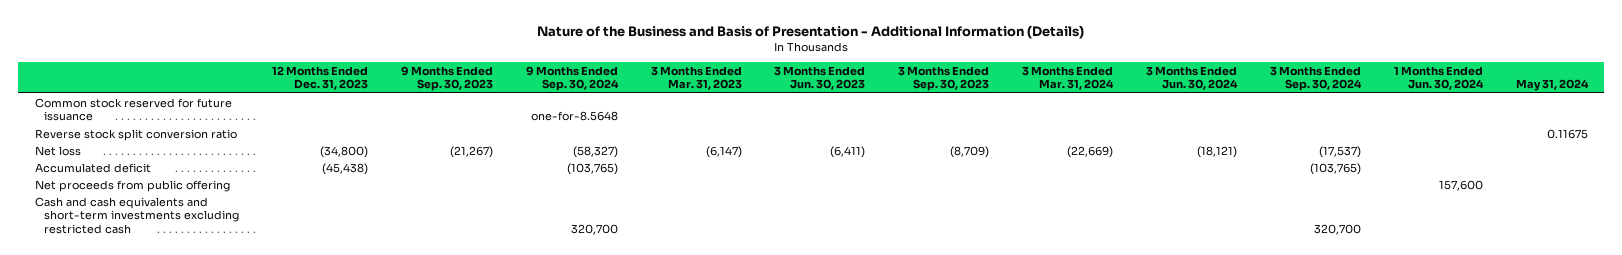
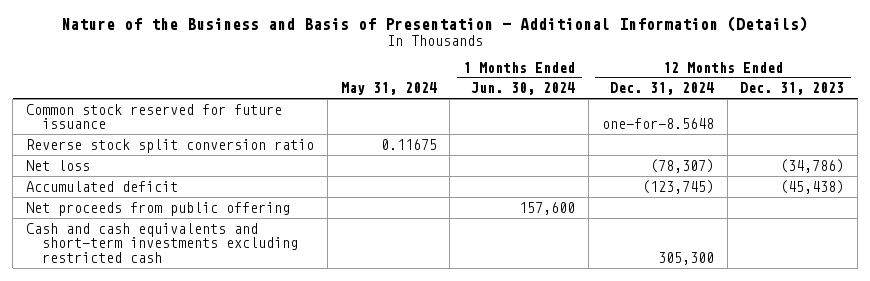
- | 12 Months Ended Dec. 31, 2023 | 9 Months Ended Sep. 30, 2023 | 9 Months Ended Sep. 30, 2024 | 3 Months Ended Mar. 31, 2023 | 3 Months Ended Jun. 30, 2023 | 3 Months Ended Sep. 30, 2023 | 3 Months Ended Mar. 31, 2024 | 3 Months Ended Jun. 30, 2024 | 3 Months Ended Sep. 30, 2024 | 1 Months Ended Jun. 30, 2024 | May 31, 2024
+ | May 31, 2024 | 1 Months Ended Jun. 30, 2024 | 12 Months Ended Dec. 31, 2024 | 12 Months Ended Dec. 31, 2023
- Net loss | (34,800) | (21,267) | (58,327) | (6,147) | (6,411) | (8,709) | (22,669) | (18,121) | (17,537) | |
+ Net loss | | | (78,307) | (34,786)

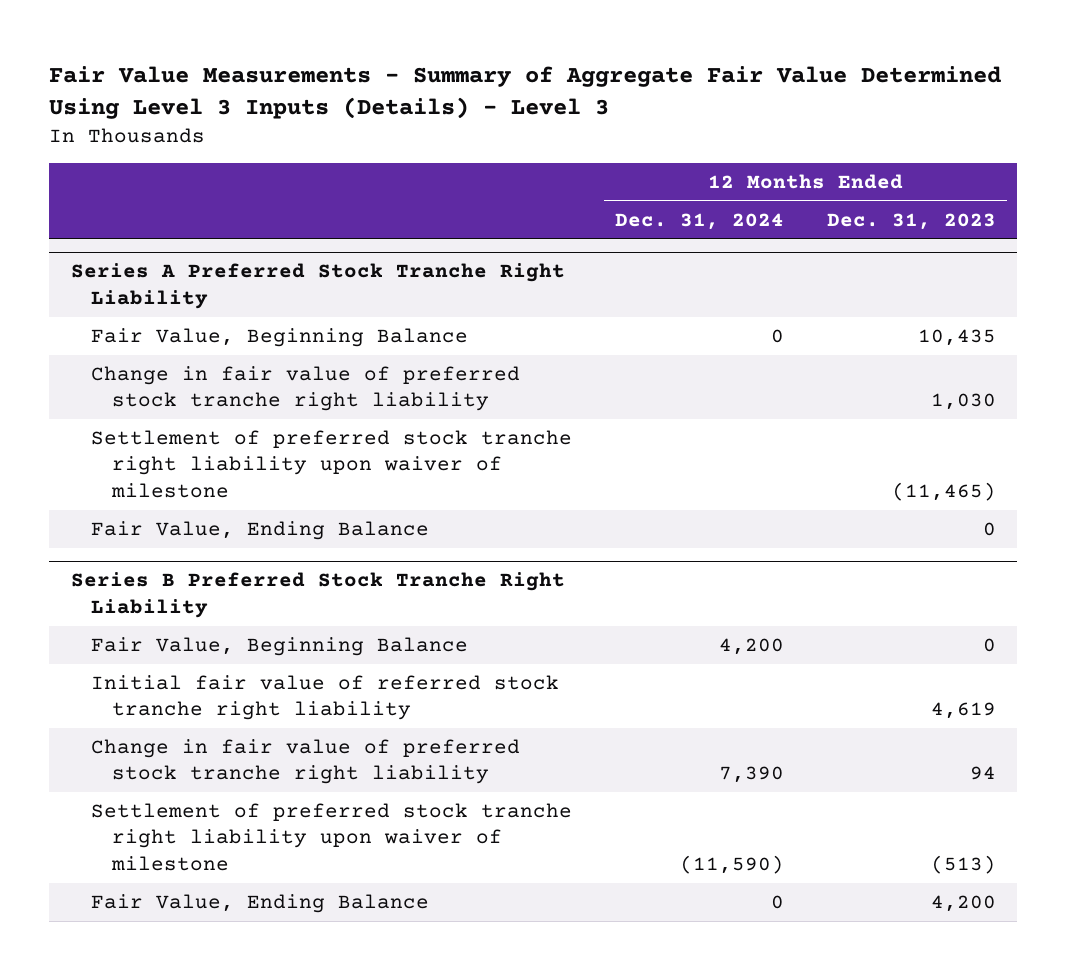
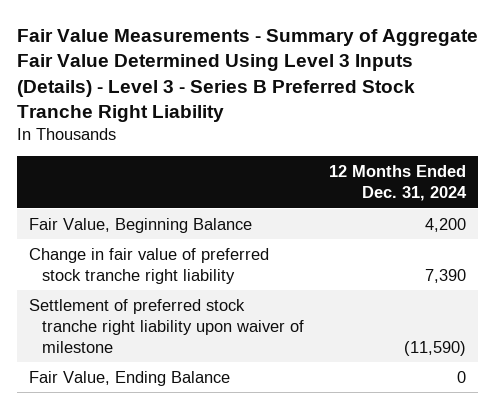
- Fair Value Measurements - Summary of Aggregate Fair Value Determined Using Level 3 Inputs (Details) - Level 3
+ Fair Value Measurements - Summary of Aggregate Fair Value Determined Using Level 3 Inputs (Details) - Level 3 - Series B Preferred Stock Tranche Right Liability
- | 12 Months Ended Dec. 31, 2024 | 12 Months Ended Dec. 31, 2023
+ | 12 Months Ended Dec. 31, 2024
- Series A Preferred Stock Tranche Right Liability
- Fair Value, Beginning Balance | 0 | 10,435
- Change in fair value of preferred stock tranche right liability | | 1,030
- Settlement of preferred stock tranche right liability upon waiver of milestone | | (11,465)
- Fair Value, Ending Balance | | 0
- Series B Preferred Stock Tranche Right Liability
- Initial fair value of referred stock tranche right liability | | 4,619

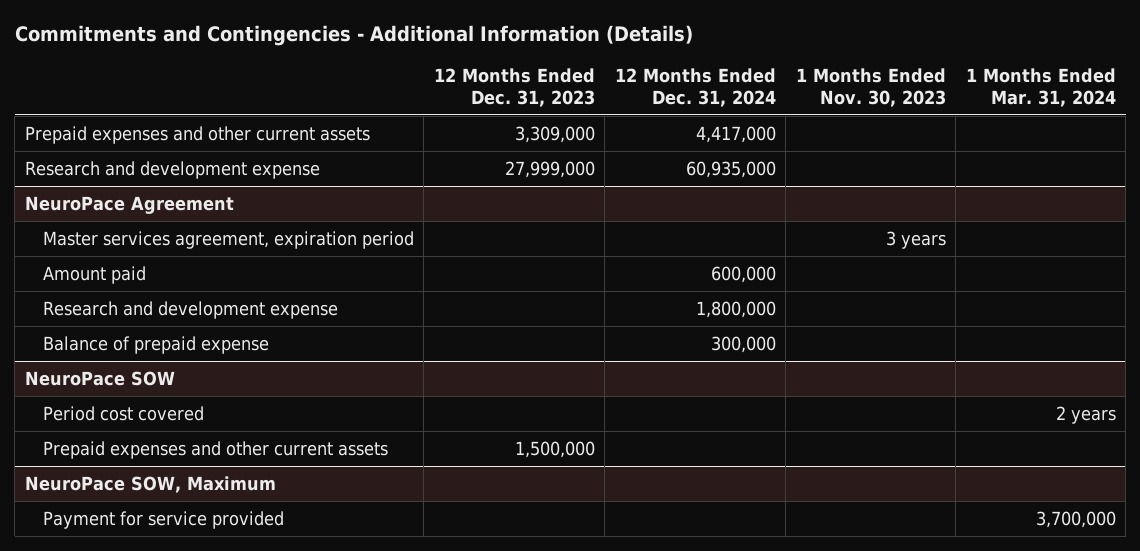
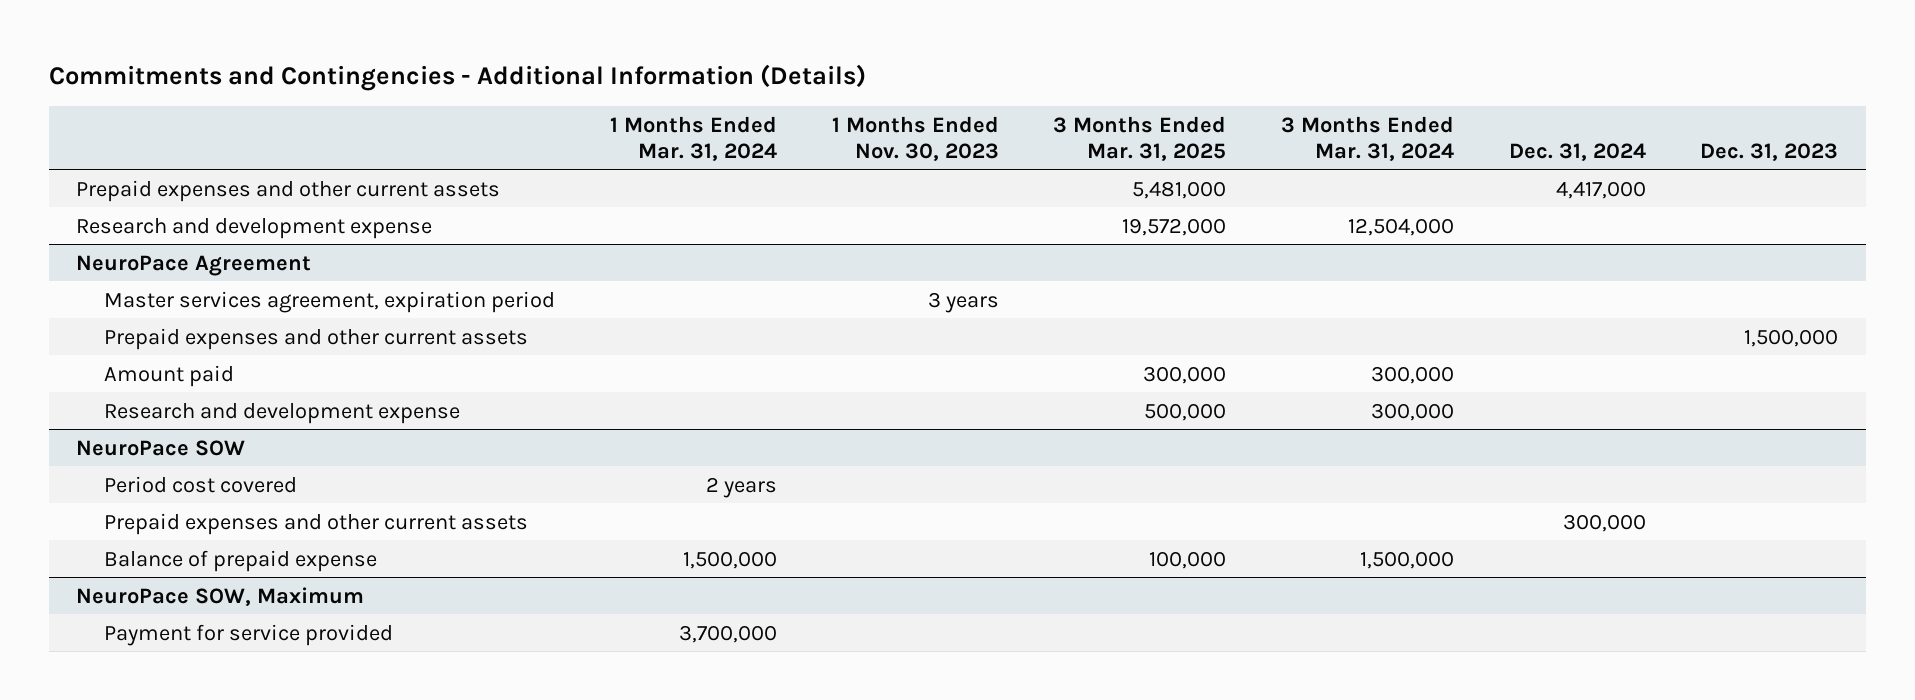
- | 12 Months Ended Dec. 31, 2023 | 12 Months Ended Dec. 31, 2024 | 1 Months Ended Nov. 30, 2023 | 1 Months Ended Mar. 31, 2024
+ | 1 Months Ended Mar. 31, 2024 | 1 Months Ended Nov. 30, 2023 | 3 Months Ended Mar. 31, 2025 | 3 Months Ended Mar. 31, 2024 | Dec. 31, 2024 | Dec. 31, 2023
@ NeuroPace Agreement
+ Prepaid expenses and other current assets | | | | | | 1,500,000
- Balance of prepaid expense | | 300,000 | |
@ NeuroPace SOW
+ Balance of prepaid expense | 1,500,000 | | 100,000 | 1,500,000 | |

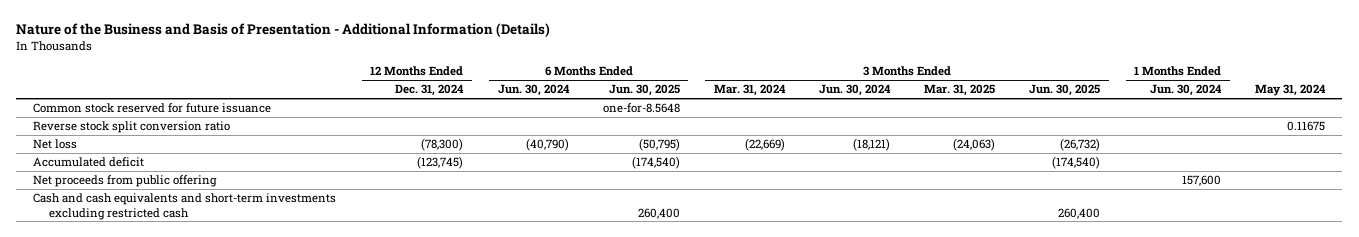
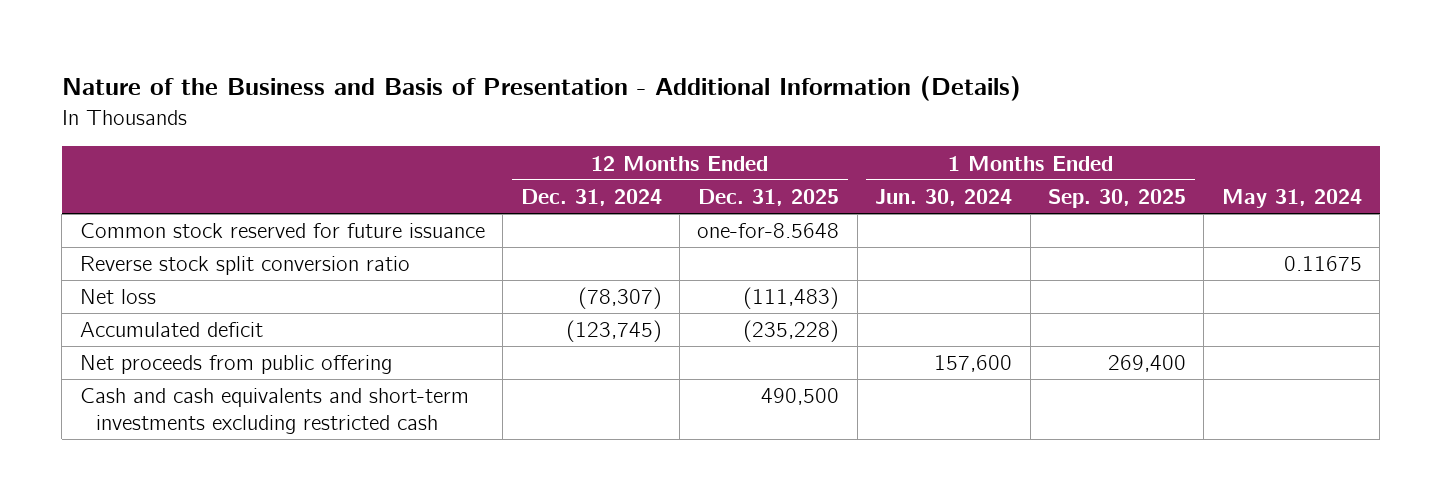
- | 12 Months Ended Dec. 31, 2024 | 6 Months Ended Jun. 30, 2024 | 6 Months Ended Jun. 30, 2025 | 3 Months Ended Mar. 31, 2024 | 3 Months Ended Jun. 30, 2024 | 3 Months Ended Mar. 31, 2025 | 3 Months Ended Jun. 30, 2025 | 1 Months Ended Jun. 30, 2024 | May 31, 2024
+ | 12 Months Ended Dec. 31, 2024 | 12 Months Ended Dec. 31, 2025 | 1 Months Ended Jun. 30, 2024 | 1 Months Ended Sep. 30, 2025 | May 31, 2024
- Net loss | (78,300) | (40,790) | (50,795) | (22,669) | (18,121) | (24,063) | (26,732) | |
+ Net loss | (78,307) | (111,483) | | |

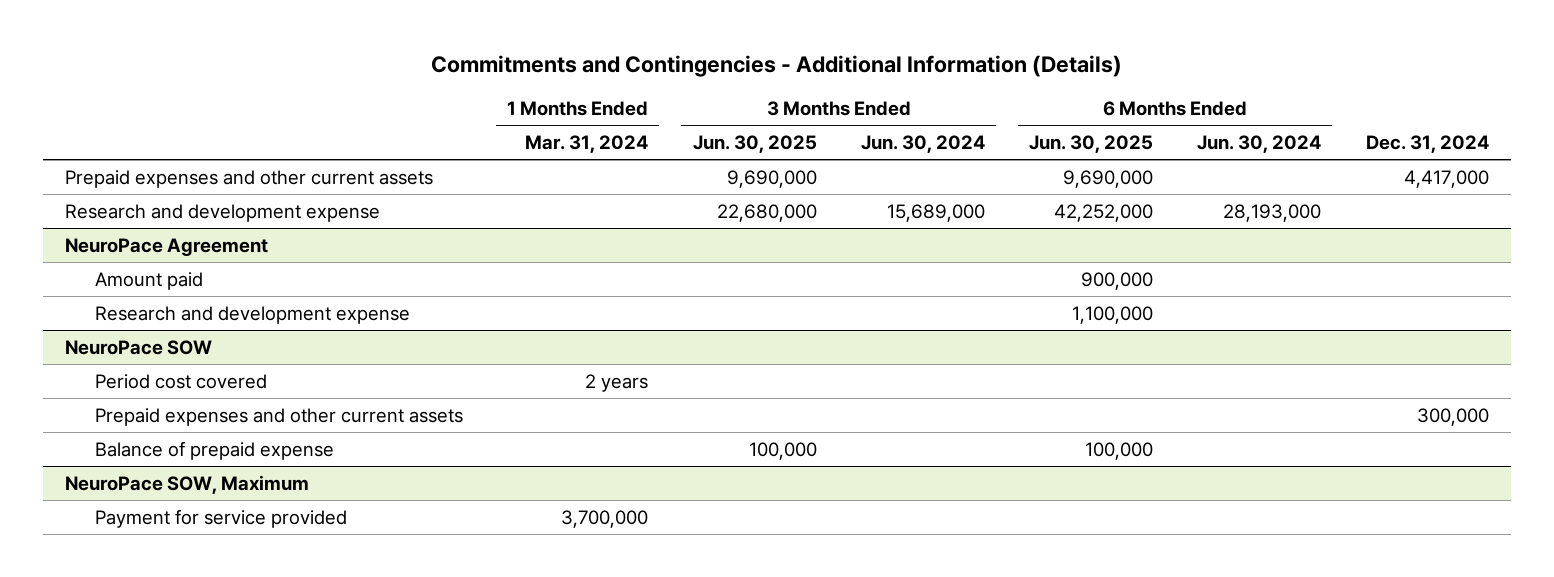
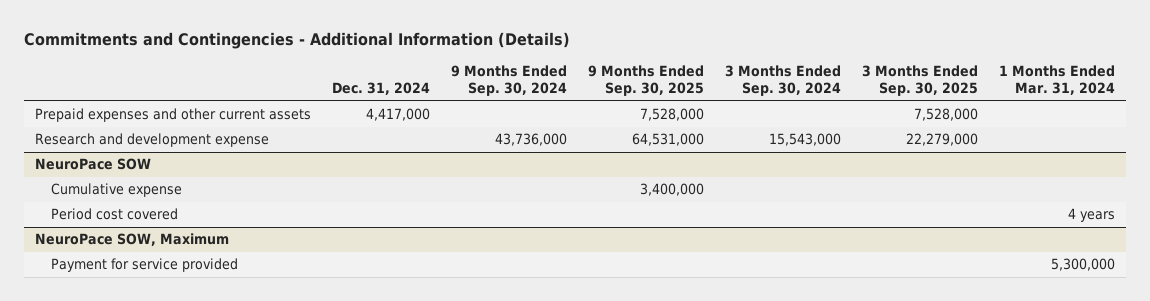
- | 1 Months Ended Mar. 31, 2024 | 3 Months Ended Jun. 30, 2025 | 3 Months Ended Jun. 30, 2024 | 6 Months Ended Jun. 30, 2025 | 6 Months Ended Jun. 30, 2024 | Dec. 31, 2024
+ | Dec. 31, 2024 | 9 Months Ended Sep. 30, 2024 | 9 Months Ended Sep. 30, 2025 | 3 Months Ended Sep. 30, 2024 | 3 Months Ended Sep. 30, 2025 | 1 Months Ended Mar. 31, 2024
- NeuroPace Agreement
- Amount paid | | | | 900,000 | |
- Research and development expense | | | | 1,100,000 | |
@ NeuroPace SOW
- Period cost covered | 2 years | | | | |
- Prepaid expenses and other current assets | | | | | | 300,000
- Balance of prepaid expense | | 100,000 | | 100,000 | |
+ Cumulative expense | | | 3,400,000 | | |
+ Period cost covered | | | | | | 4 years
@ NeuroPace SOW, Maximum
- Payment for service provided | 3,700,000 | | | | |
+ Payment for service provided | | | | | | 5,300,000

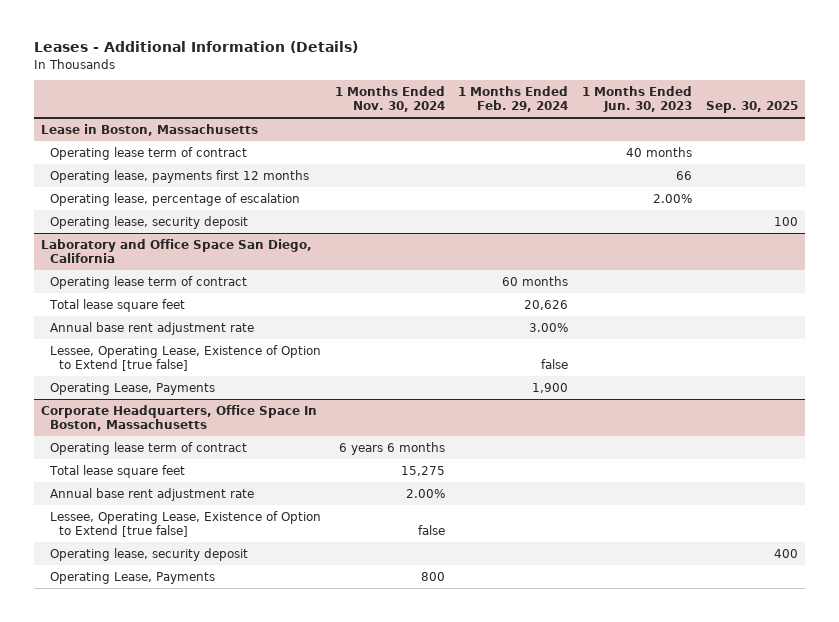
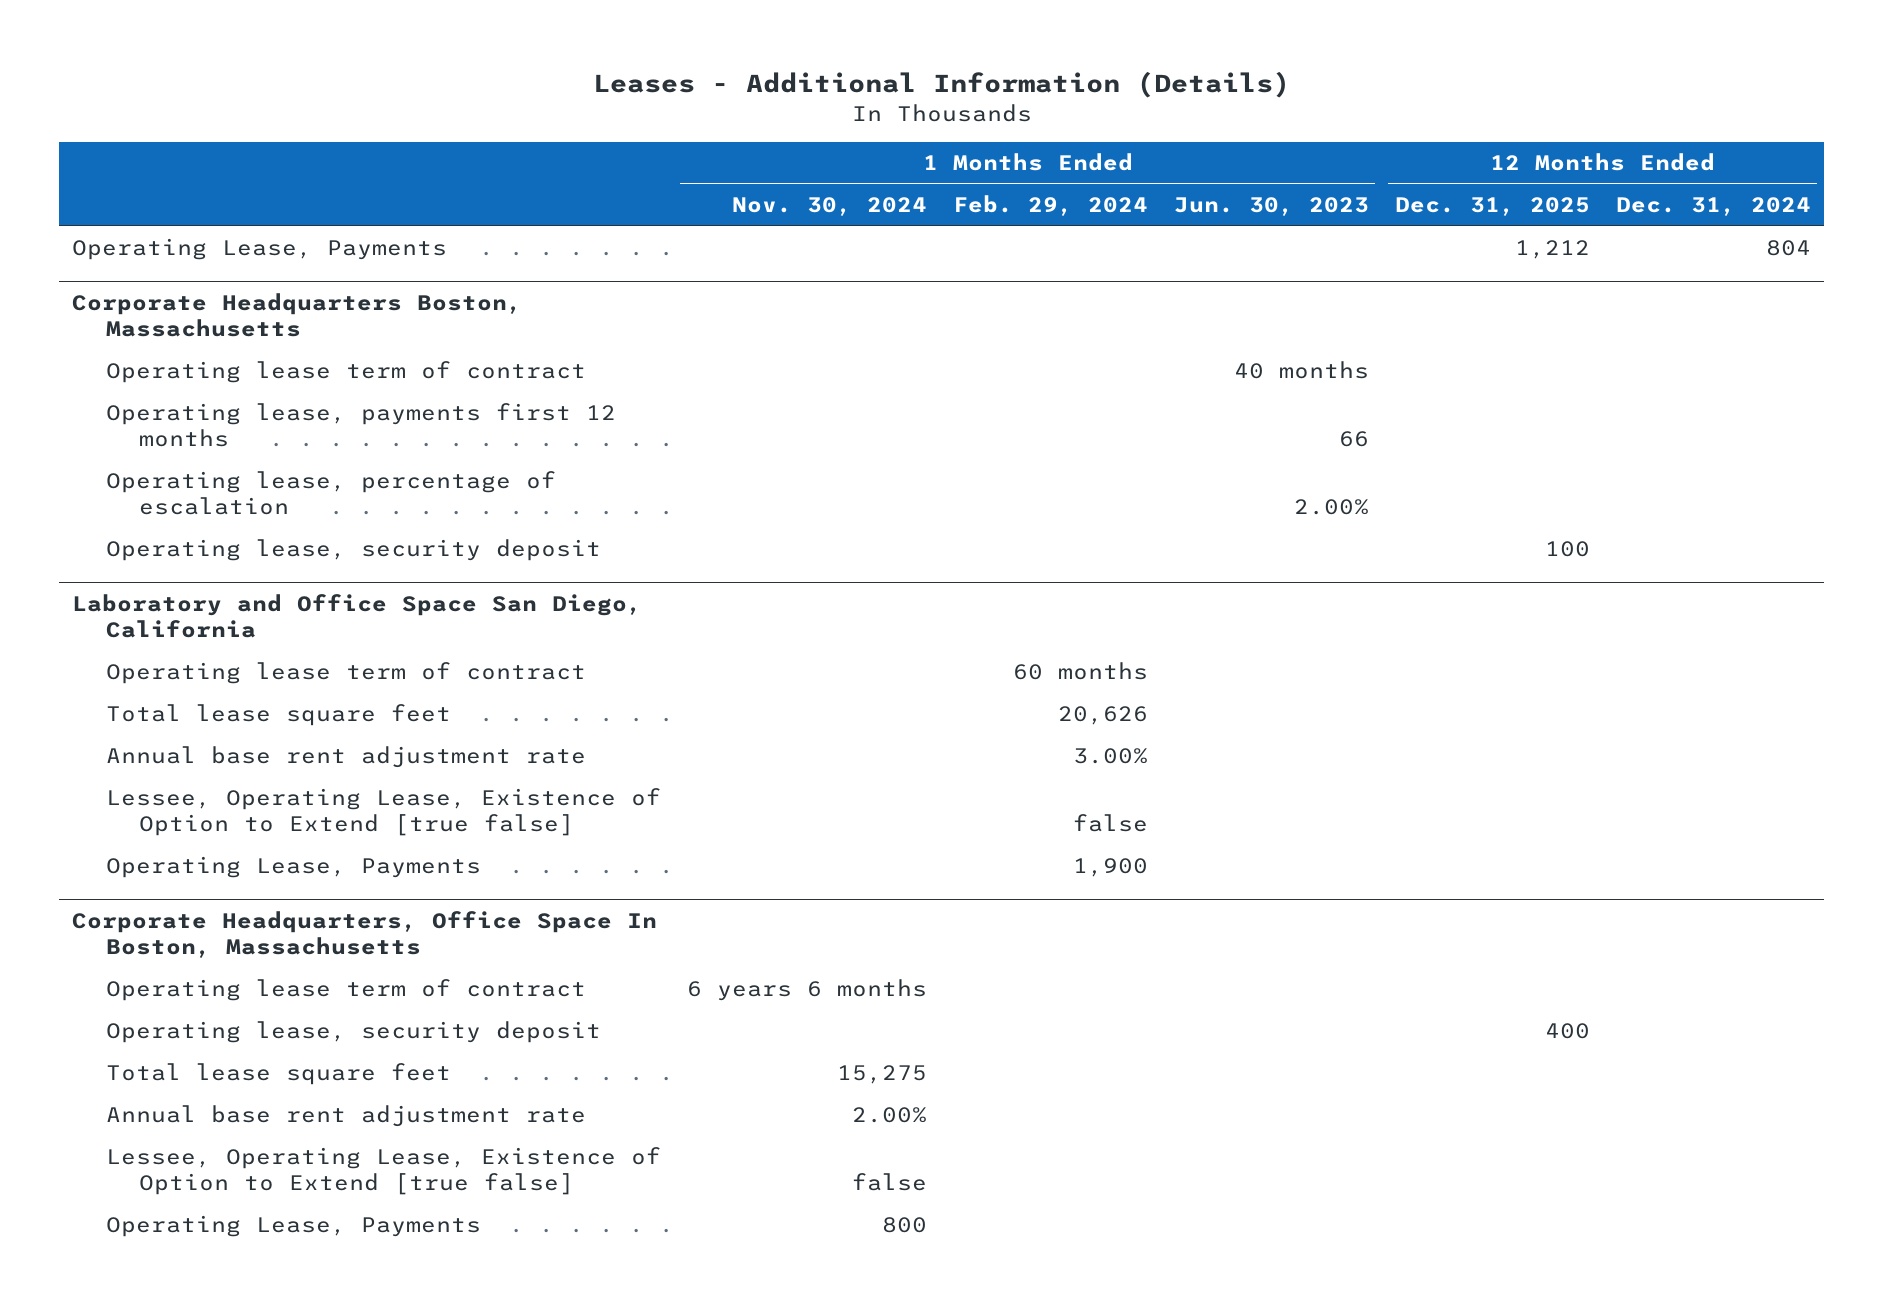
- | 1 Months Ended Nov. 30, 2024 | 1 Months Ended Feb. 29, 2024 | 1 Months Ended Jun. 30, 2023 | Sep. 30, 2025
+ | 1 Months Ended Nov. 30, 2024 | 1 Months Ended Feb. 29, 2024 | 1 Months Ended Jun. 30, 2023 | 12 Months Ended Dec. 31, 2025 | 12 Months Ended Dec. 31, 2024
- Lease in Boston, Massachusetts
+ Operating Lease, Payments | | | | 1,212 | 804
+ Corporate Headquarters Boston, Massachusetts
@ Corporate Headquarters, Office Space In Boston, Massachusetts
moved up: Operating lease, security deposit | | | | 400 |

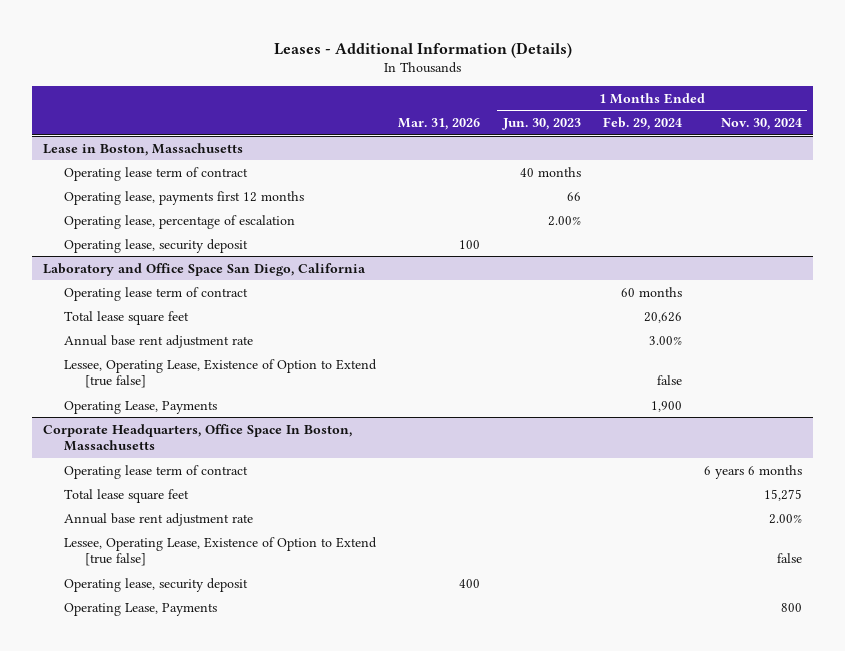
- | 1 Months Ended Nov. 30, 2024 | 1 Months Ended Feb. 29, 2024 | 1 Months Ended Jun. 30, 2023 | 12 Months Ended Dec. 31, 2025 | 12 Months Ended Dec. 31, 2024
+ | Mar. 31, 2026 | 1 Months Ended Jun. 30, 2023 | 1 Months Ended Feb. 29, 2024 | 1 Months Ended Nov. 30, 2024
- Operating Lease, Payments | | | | 1,212 | 804
- Corporate Headquarters Boston, Massachusetts
+ Lease in Boston, Massachusetts
@ Corporate Headquarters, Office Space In Boston, Massachusetts
moved down: Operating lease, security deposit | 400 | | |

